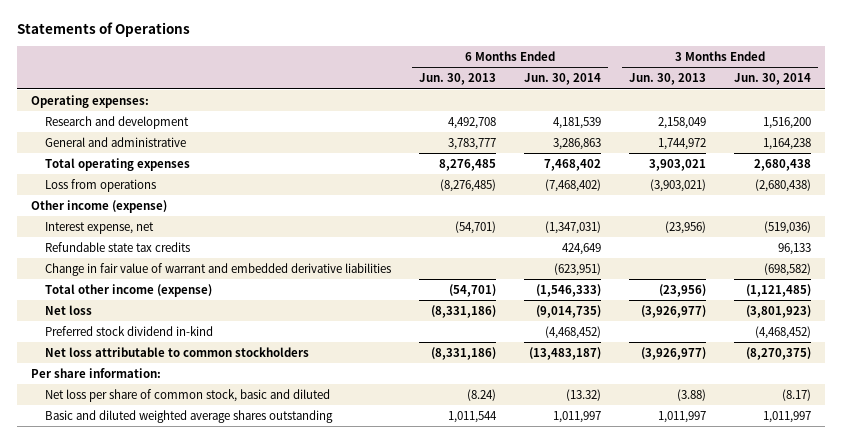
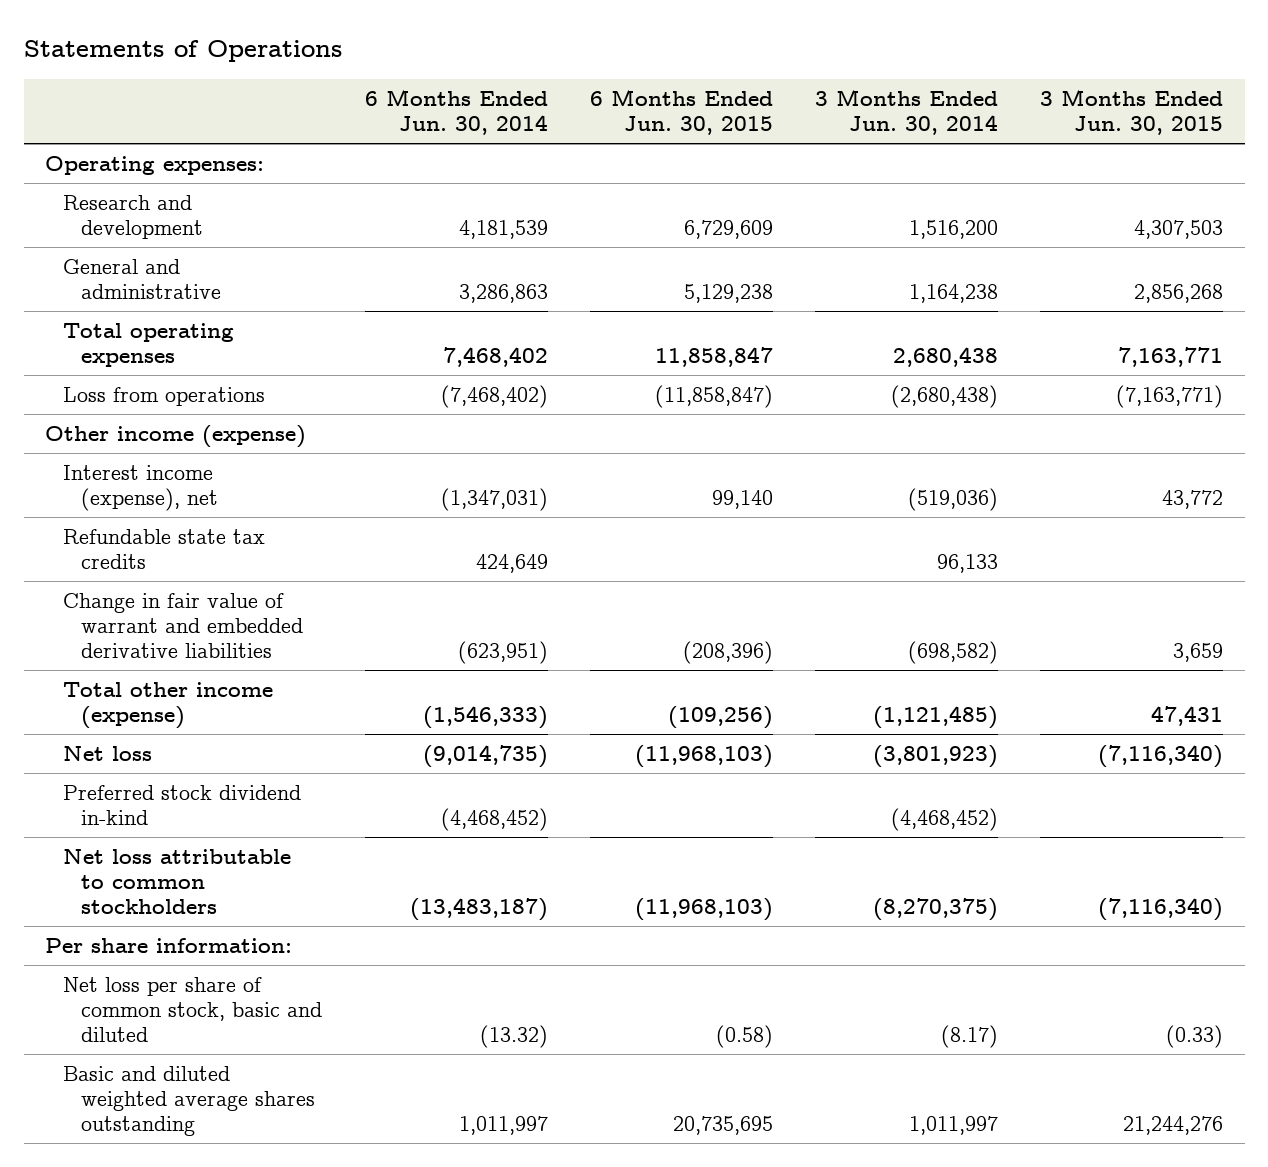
- | 6 Months Ended Jun. 30, 2013 | 6 Months Ended Jun. 30, 2014 | 3 Months Ended Jun. 30, 2013 | 3 Months Ended Jun. 30, 2014
+ | 6 Months Ended Jun. 30, 2014 | 6 Months Ended Jun. 30, 2015 | 3 Months Ended Jun. 30, 2014 | 3 Months Ended Jun. 30, 2015
- Interest expense, net | (54,701) | (1,347,031) | (23,956) | (519,036)
+ Interest income (expense), net | (1,347,031) | 99,140 | (519,036) | 43,772

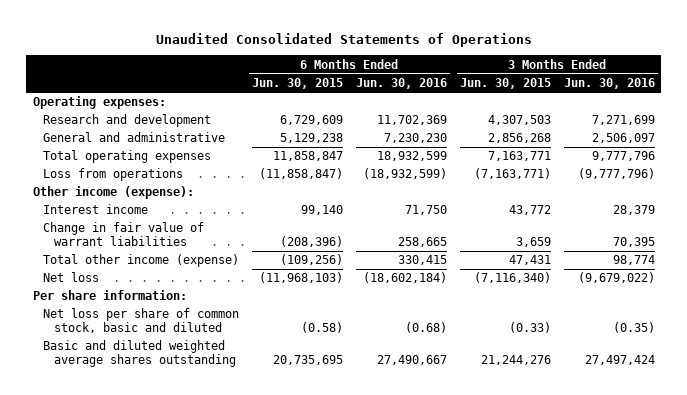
- Statements of Operations
+ Unaudited Consolidated Statements of Operations
- | 6 Months Ended Jun. 30, 2014 | 6 Months Ended Jun. 30, 2015 | 3 Months Ended Jun. 30, 2014 | 3 Months Ended Jun. 30, 2015
+ | 6 Months Ended Jun. 30, 2015 | 6 Months Ended Jun. 30, 2016 | 3 Months Ended Jun. 30, 2015 | 3 Months Ended Jun. 30, 2016
- Other income (expense)
- Interest income (expense), net | (1,347,031) | 99,140 | (519,036) | 43,772
- Refundable state tax credits | 424,649 | | 96,133 |
- Change in fair value of warrant and embedded derivative liabilities | (623,951) | (208,396) | (698,582) | 3,659
+ Other income (expense):
+ Interest income | 99,140 | 71,750 | 43,772 | 28,379
+ Change in fair value of warrant liabilities | (208,396) | 258,665 | 3,659 | 70,395
- Preferred stock dividend in-kind | (4,468,452) | | (4,468,452) |
- Net loss attributable to common stockholders | (13,483,187) | (11,968,103) | (8,270,375) | (7,116,340)

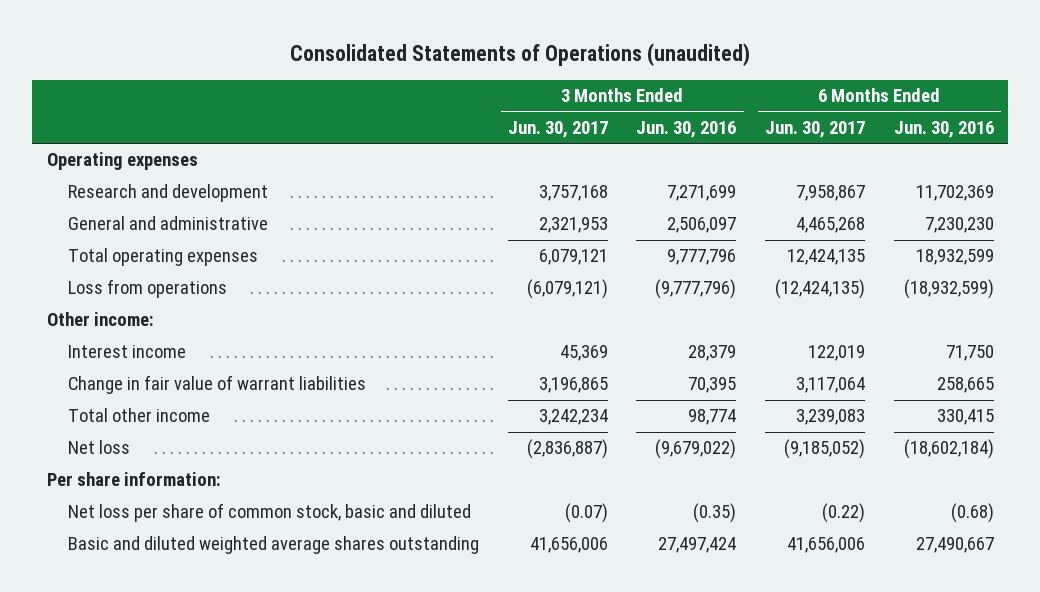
- Unaudited Consolidated Statements of Operations
+ Consolidated Statements of Operations (unaudited)
- | 6 Months Ended Jun. 30, 2015 | 6 Months Ended Jun. 30, 2016 | 3 Months Ended Jun. 30, 2015 | 3 Months Ended Jun. 30, 2016
+ | 3 Months Ended Jun. 30, 2017 | 3 Months Ended Jun. 30, 2016 | 6 Months Ended Jun. 30, 2017 | 6 Months Ended Jun. 30, 2016
- Operating expenses:
+ Operating expenses
- Other income (expense):
+ Other income:
- Total other income (expense) | (109,256) | 330,415 | 47,431 | 98,774
+ Total other income | 3,242,234 | 98,774 | 3,239,083 | 330,415

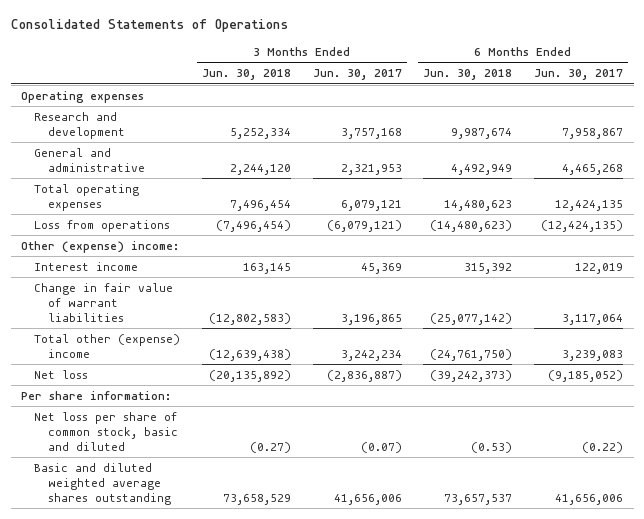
- Consolidated Statements of Operations (unaudited)
+ Consolidated Statements of Operations
- | 3 Months Ended Jun. 30, 2017 | 3 Months Ended Jun. 30, 2016 | 6 Months Ended Jun. 30, 2017 | 6 Months Ended Jun. 30, 2016
+ | 3 Months Ended Jun. 30, 2018 | 3 Months Ended Jun. 30, 2017 | 6 Months Ended Jun. 30, 2018 | 6 Months Ended Jun. 30, 2017
- Other income:
+ Other (expense) income:
- Total other income | 3,242,234 | 98,774 | 3,239,083 | 330,415
+ Total other (expense) income | (12,639,438) | 3,242,234 | (24,761,750) | 3,239,083

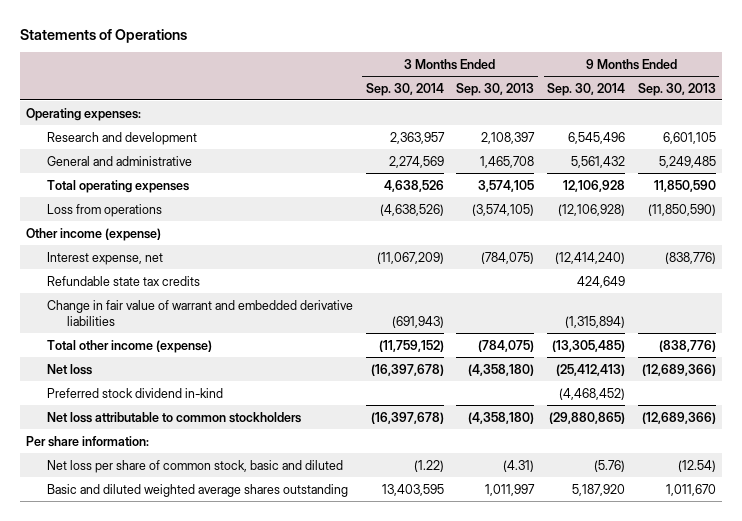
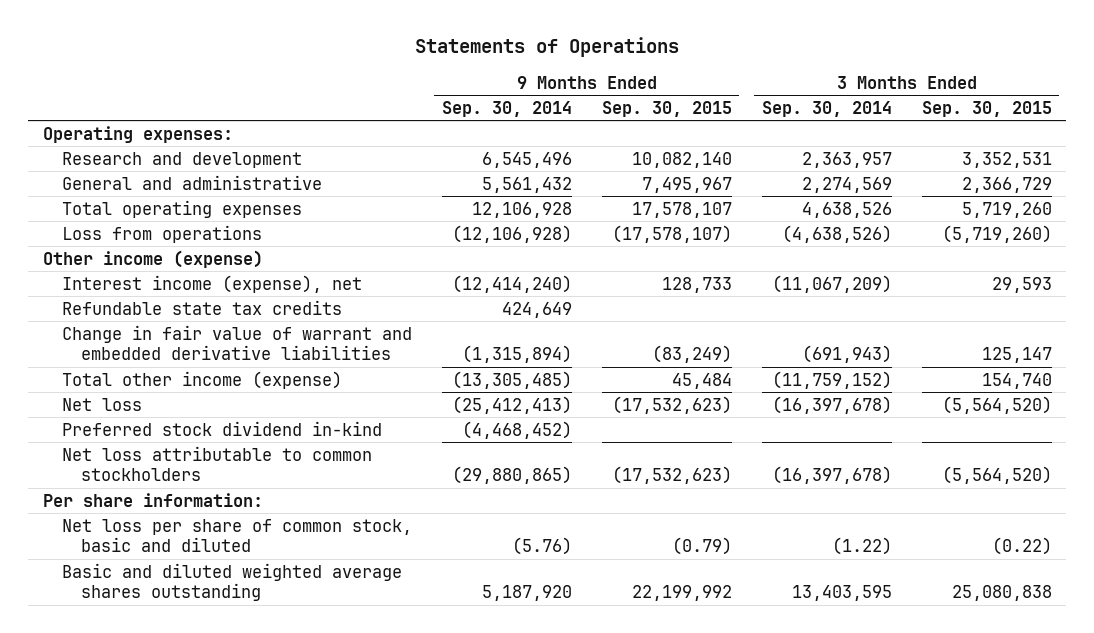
- | 3 Months Ended Sep. 30, 2014 | 3 Months Ended Sep. 30, 2013 | 9 Months Ended Sep. 30, 2014 | 9 Months Ended Sep. 30, 2013
+ | 9 Months Ended Sep. 30, 2014 | 9 Months Ended Sep. 30, 2015 | 3 Months Ended Sep. 30, 2014 | 3 Months Ended Sep. 30, 2015
- Interest expense, net | (11,067,209) | (784,075) | (12,414,240) | (838,776)
+ Interest income (expense), net | (12,414,240) | 128,733 | (11,067,209) | 29,593

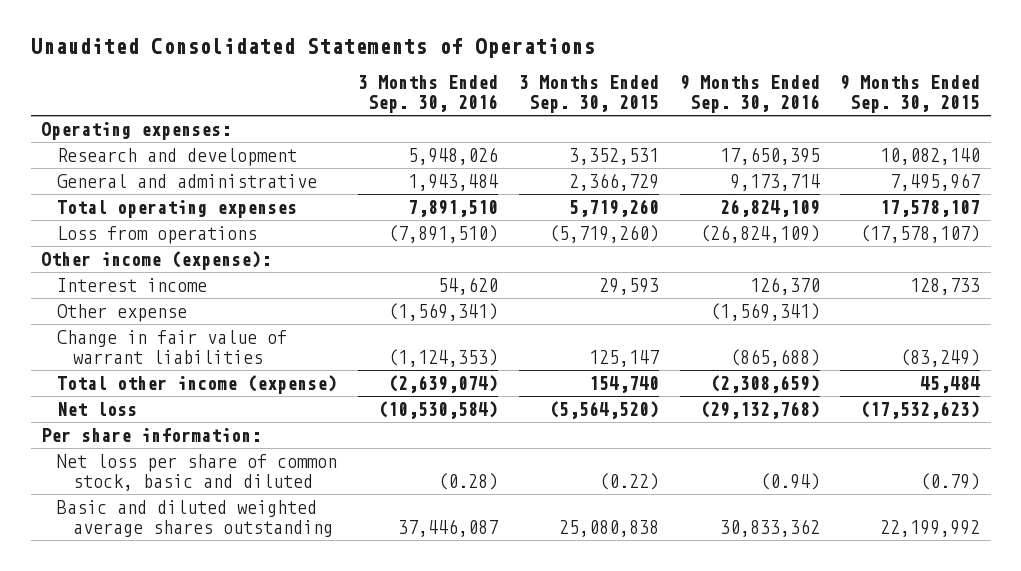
- Statements of Operations
+ Unaudited Consolidated Statements of Operations
- | 9 Months Ended Sep. 30, 2014 | 9 Months Ended Sep. 30, 2015 | 3 Months Ended Sep. 30, 2014 | 3 Months Ended Sep. 30, 2015
+ | 3 Months Ended Sep. 30, 2016 | 3 Months Ended Sep. 30, 2015 | 9 Months Ended Sep. 30, 2016 | 9 Months Ended Sep. 30, 2015
- Other income (expense)
- Interest income (expense), net | (12,414,240) | 128,733 | (11,067,209) | 29,593
- Refundable state tax credits | 424,649 | | |
- Change in fair value of warrant and embedded derivative liabilities | (1,315,894) | (83,249) | (691,943) | 125,147
+ Other income (expense):
+ Interest income | 54,620 | 29,593 | 126,370 | 128,733
+ Other expense | (1,569,341) | | (1,569,341) |
+ Change in fair value of warrant liabilities | (1,124,353) | 125,147 | (865,688) | (83,249)
- Preferred stock dividend in-kind | (4,468,452) | | |
- Net loss attributable to common stockholders | (29,880,865) | (17,532,623) | (16,397,678) | (5,564,520)

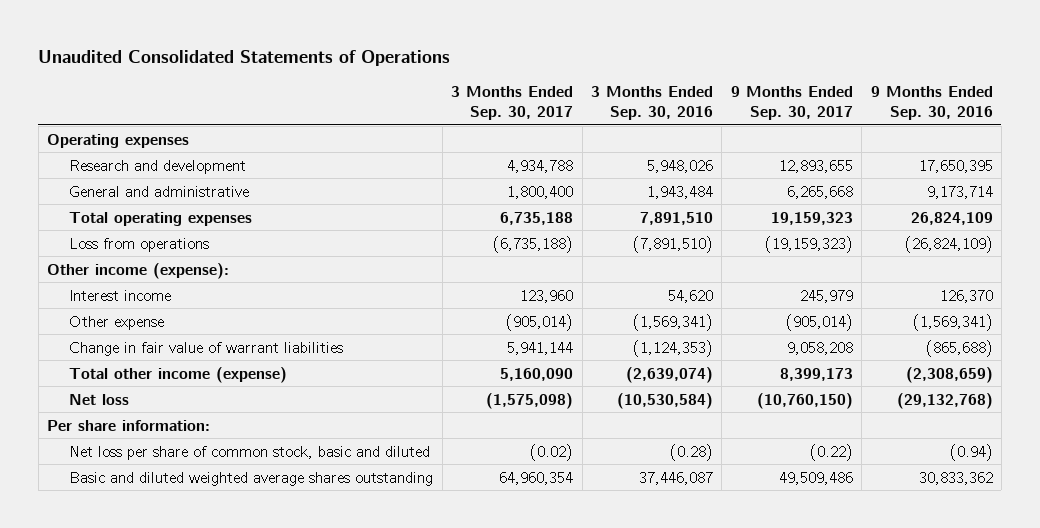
- | 3 Months Ended Sep. 30, 2016 | 3 Months Ended Sep. 30, 2015 | 9 Months Ended Sep. 30, 2016 | 9 Months Ended Sep. 30, 2015
+ | 3 Months Ended Sep. 30, 2017 | 3 Months Ended Sep. 30, 2016 | 9 Months Ended Sep. 30, 2017 | 9 Months Ended Sep. 30, 2016
- Operating expenses:
+ Operating expenses

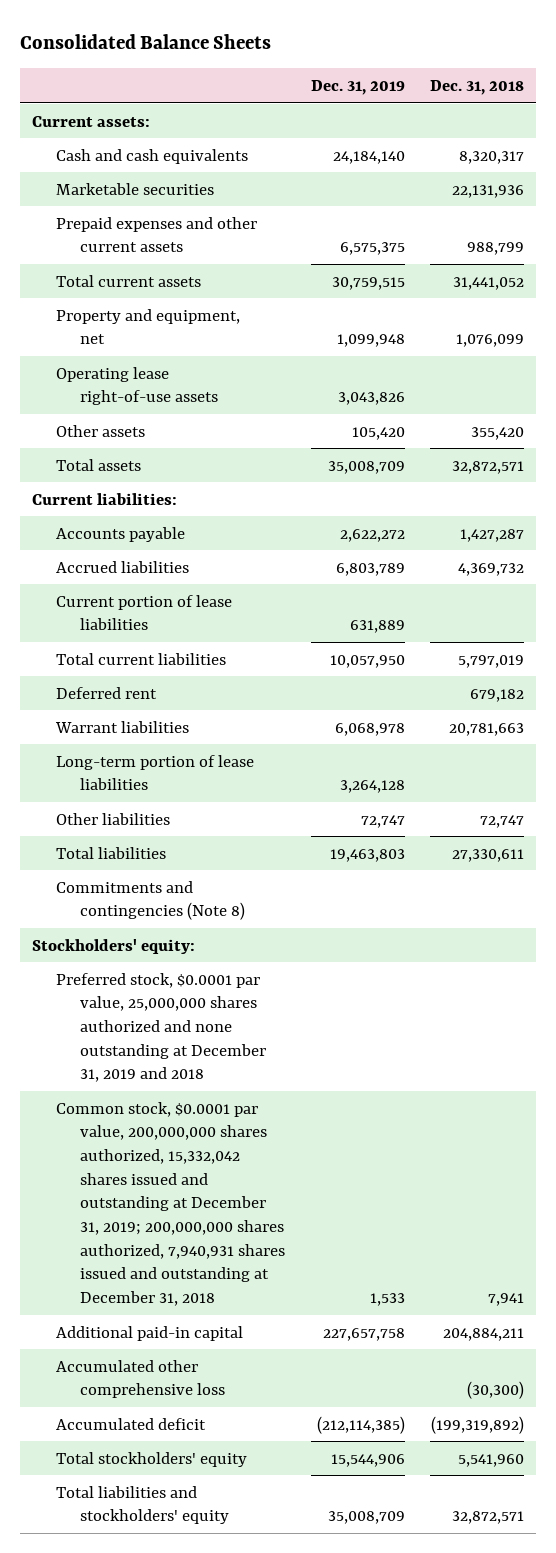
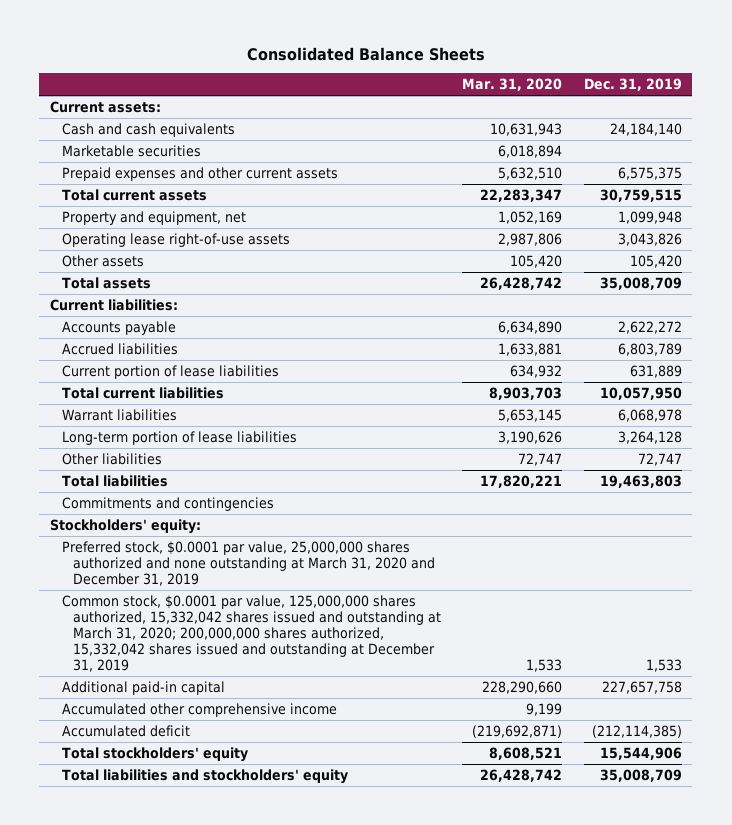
- | Dec. 31, 2019 | Dec. 31, 2018
+ | Mar. 31, 2020 | Dec. 31, 2019
- Deferred rent | | 679,182
- Commitments and contingencies (Note 8)
+ Commitments and contingencies
- Preferred stock, $0.0001 par value, 25,000,000 shares authorized and none outstanding at December 31, 2019 and 2018
- Common stock, $0.0001 par value, 200,000,000 shares authorized, 15,332,042 shares issued and outstanding at December 31, 2019; 200,000,000 shares authorized, 7,940,931 shares issued and outstanding at December 31, 2018 | 1,533 | 7,941
+ Preferred stock, $0.0001 par value, 25,000,000 shares authorized and none outstanding at March 31, 2020 and December 31, 2019
+ Common stock, $0.0001 par value, 125,000,000 shares authorized, 15,332,042 shares issued and outstanding at March 31, 2020; 200,000,000 shares authorized, 15,332,042 shares issued and outstanding at December 31, 2019 | 1,533 | 1,533
- Accumulated other comprehensive loss | | (30,300)
+ Accumulated other comprehensive income | 9,199 |

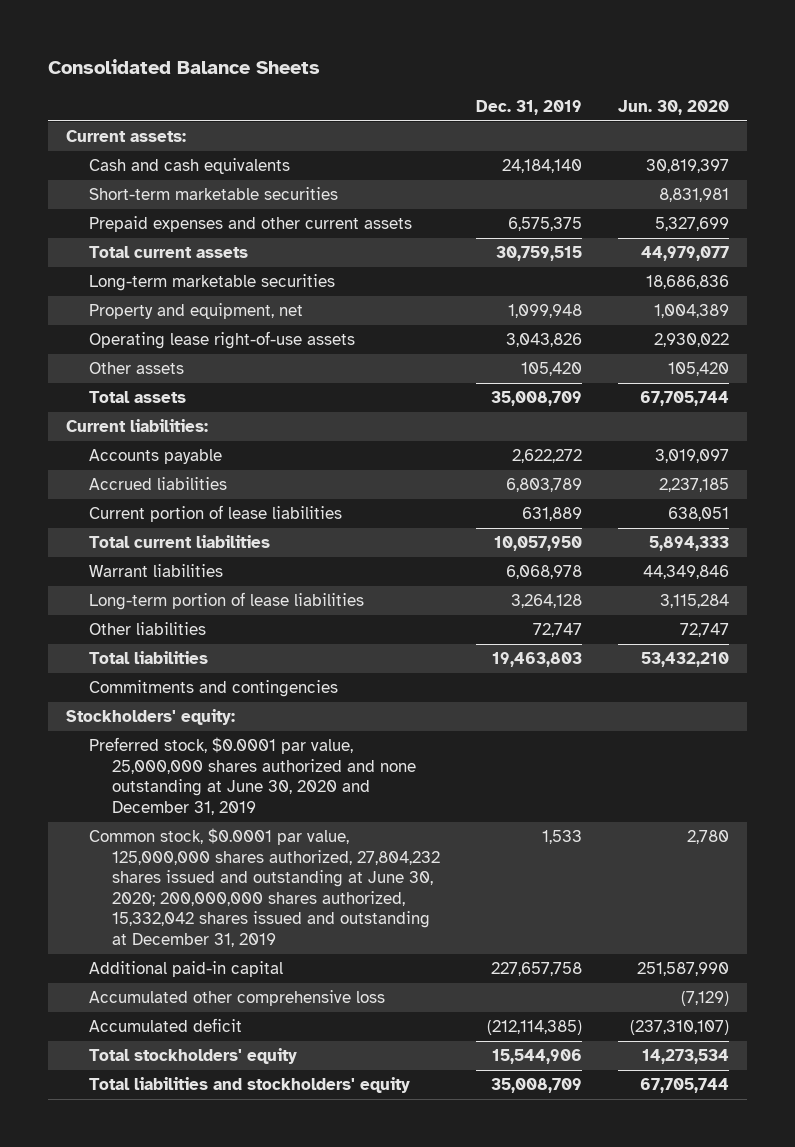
- | Mar. 31, 2020 | Dec. 31, 2019
+ | Dec. 31, 2019 | Jun. 30, 2020
- Marketable securities | 6,018,894 |
+ Short-term marketable securities | | 8,831,981
+ Long-term marketable securities | | 18,686,836
- Preferred stock, $0.0001 par value, 25,000,000 shares authorized and none outstanding at March 31, 2020 and December 31, 2019
- Common stock, $0.0001 par value, 125,000,000 shares authorized, 15,332,042 shares issued and outstanding at March 31, 2020; 200,000,000 shares authorized, 15,332,042 shares issued and outstanding at December 31, 2019 | 1,533 | 1,533
+ Preferred stock, $0.0001 par value, 25,000,000 shares authorized and none outstanding at June 30, 2020 and December 31, 2019
+ Common stock, $0.0001 par value, 125,000,000 shares authorized, 27,804,232 shares issued and outstanding at June 30, 2020; 200,000,000 shares authorized, 15,332,042 shares issued and outstanding at December 31, 2019 | 1,533 | 2,780
- Accumulated other comprehensive income | 9,199 |
+ Accumulated other comprehensive loss | | (7,129)

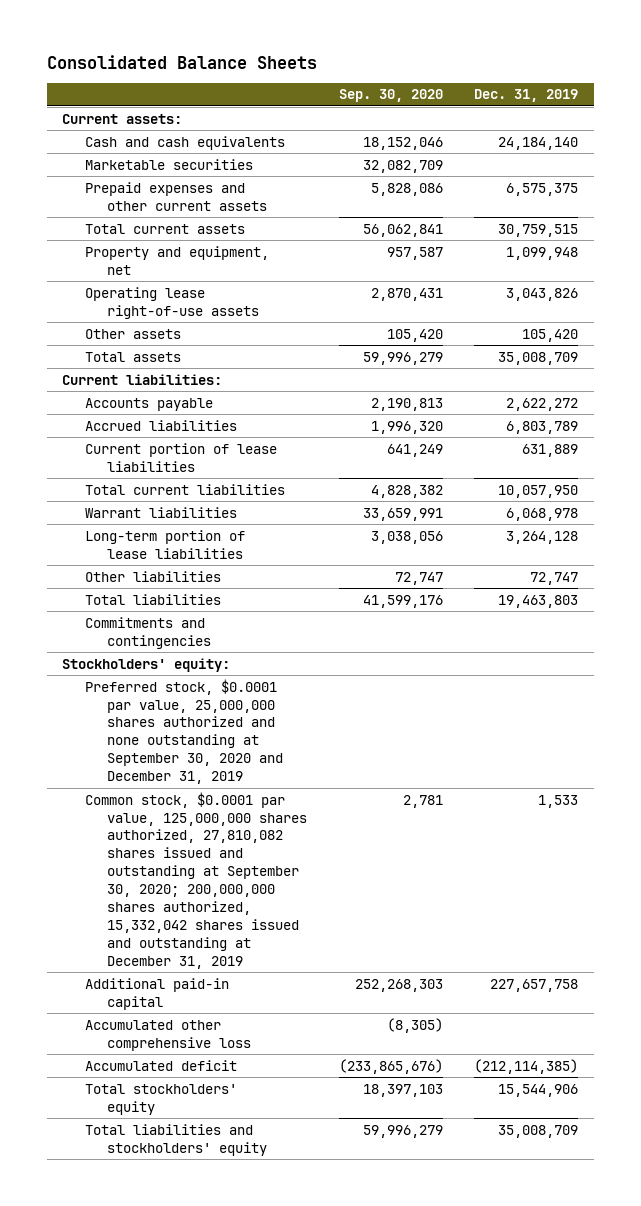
- | Dec. 31, 2019 | Jun. 30, 2020
+ | Sep. 30, 2020 | Dec. 31, 2019
- Short-term marketable securities | | 8,831,981
+ Marketable securities | 32,082,709 |
- Long-term marketable securities | | 18,686,836
- Preferred stock, $0.0001 par value, 25,000,000 shares authorized and none outstanding at June 30, 2020 and December 31, 2019
- Common stock, $0.0001 par value, 125,000,000 shares authorized, 27,804,232 shares issued and outstanding at June 30, 2020; 200,000,000 shares authorized, 15,332,042 shares issued and outstanding at December 31, 2019 | 1,533 | 2,780
+ Preferred stock, $0.0001 par value, 25,000,000 shares authorized and none outstanding at September 30, 2020 and December 31, 2019
+ Common stock, $0.0001 par value, 125,000,000 shares authorized, 27,810,082 shares issued and outstanding at September 30, 2020; 200,000,000 shares authorized, 15,332,042 shares issued and outstanding at December 31, 2019 | 2,781 | 1,533

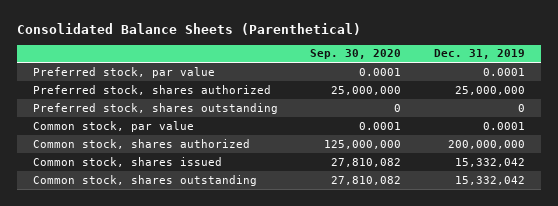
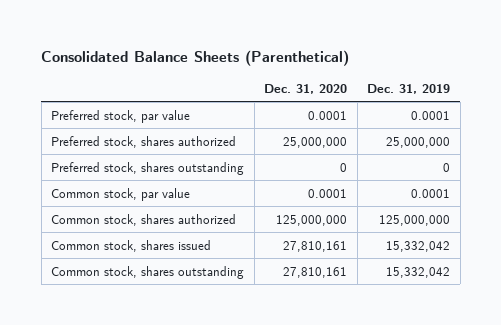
- | Sep. 30, 2020 | Dec. 31, 2019
+ | Dec. 31, 2020 | Dec. 31, 2019
- Common stock, shares authorized | 125,000,000 | 200,000,000
+ Common stock, shares authorized | 125,000,000 | 125,000,000

